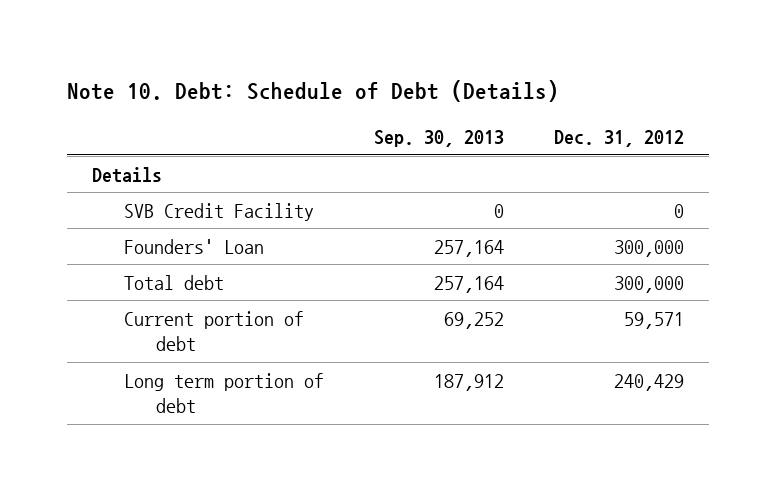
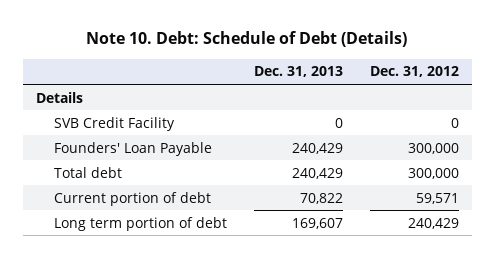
- | Sep. 30, 2013 | Dec. 31, 2012
+ | Dec. 31, 2013 | Dec. 31, 2012
- Founders' Loan | 257,164 | 300,000
+ Founders' Loan Payable | 240,429 | 300,000

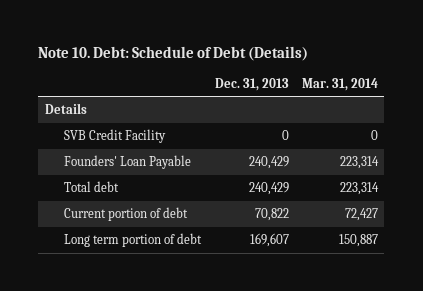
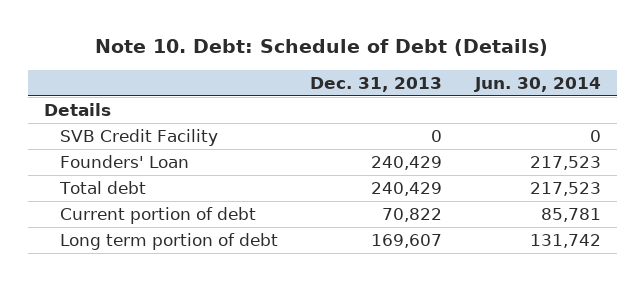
- | Dec. 31, 2013 | Mar. 31, 2014
+ | Dec. 31, 2013 | Jun. 30, 2014
- Founders' Loan Payable | 240,429 | 223,314
+ Founders' Loan | 240,429 | 217,523

